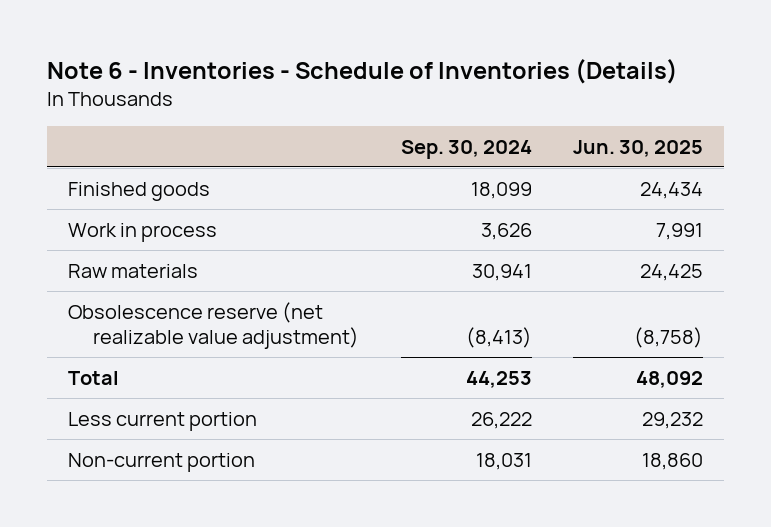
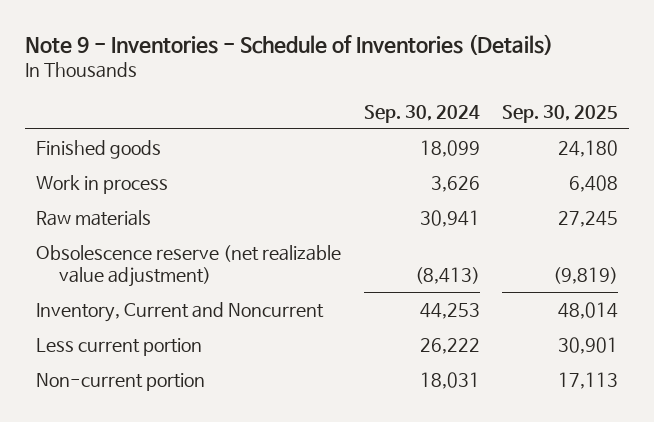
- Note 6 - Inventories - Schedule of Inventories (Details)
+ Note 9 - Inventories - Schedule of Inventories (Details)
- | Sep. 30, 2024 | Jun. 30, 2025
+ | Sep. 30, 2024 | Sep. 30, 2025
- Total | 44,253 | 48,092
+ Inventory, Current and Noncurrent | 44,253 | 48,014

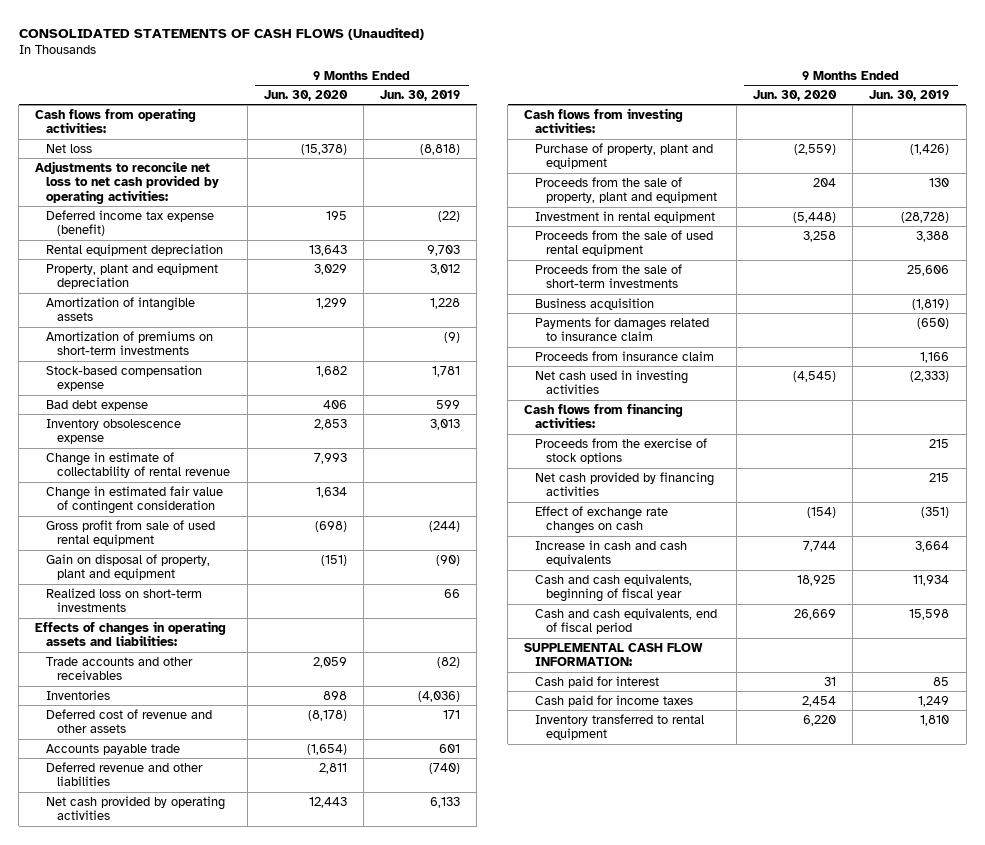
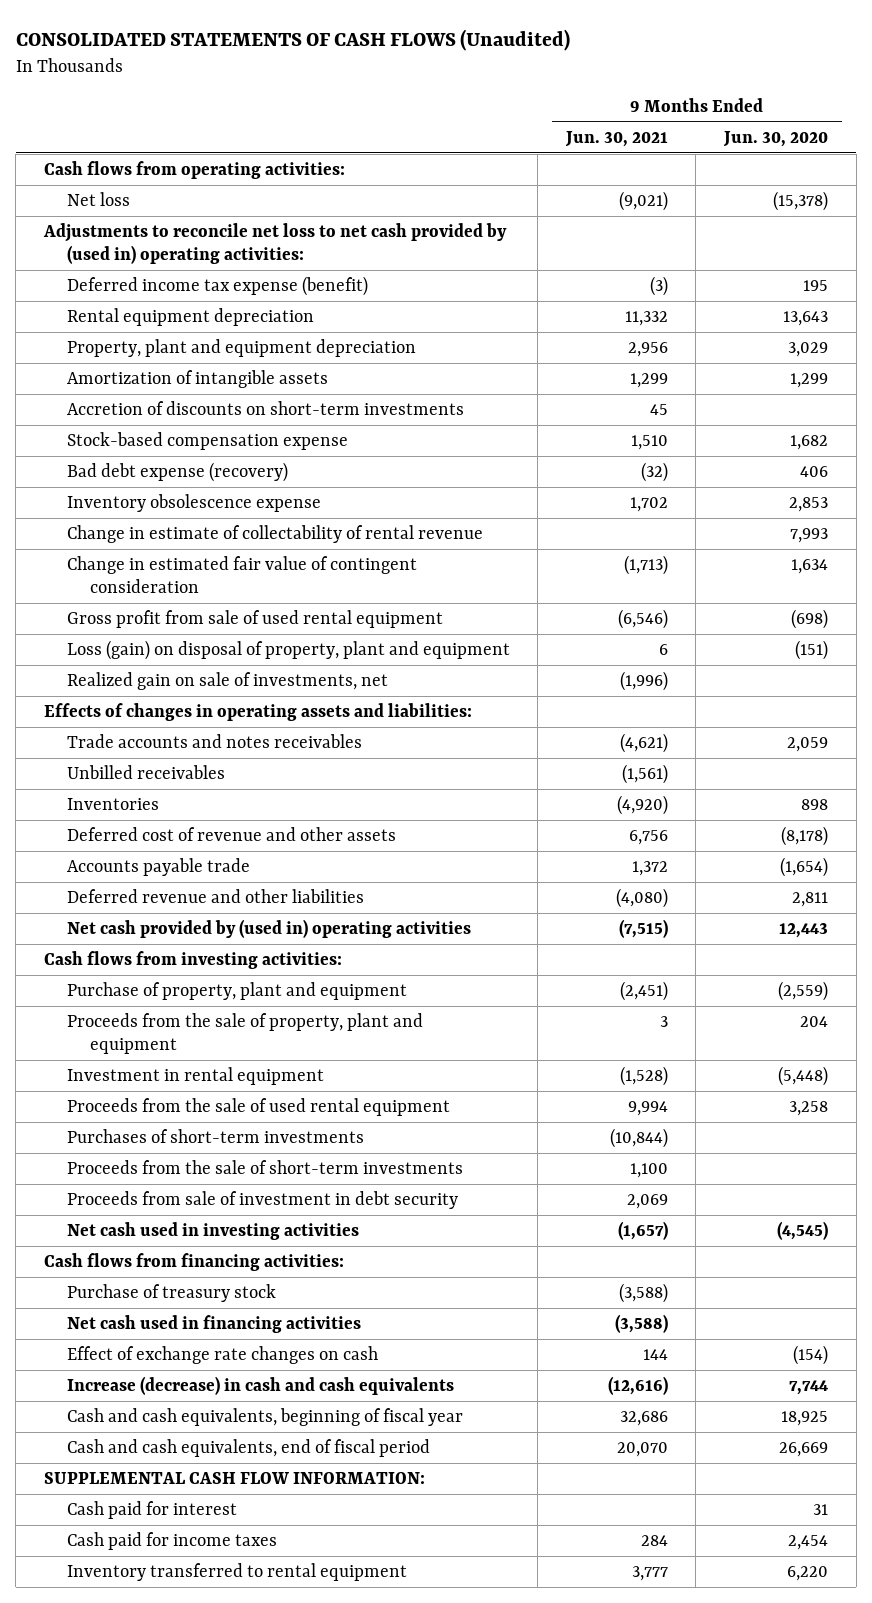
- | 9 Months Ended Jun. 30, 2020 | 9 Months Ended Jun. 30, 2019
+ | 9 Months Ended Jun. 30, 2021 | 9 Months Ended Jun. 30, 2020
- Adjustments to reconcile net loss to net cash provided by operating activities:
+ Adjustments to reconcile net loss to net cash provided by (used in) operating activities:
- Amortization of premiums on short-term investments | | (9)
+ Accretion of discounts on short-term investments | 45 |
- Bad debt expense | 406 | 599
+ Bad debt expense (recovery) | (32) | 406
- Gain on disposal of property, plant and equipment | (151) | (90)
- Realized loss on short-term investments | | 66
+ Loss (gain) on disposal of property, plant and equipment | 6 | (151)
+ Realized gain on sale of investments, net | (1,996) |
- Trade accounts and other receivables | 2,059 | (82)
+ Trade accounts and notes receivables | (4,621) | 2,059
+ Unbilled receivables | (1,561) |
- Net cash provided by operating activities | 12,443 | 6,133
+ Net cash provided by (used in) operating activities | (7,515) | 12,443
+ Purchases of short-term investments | (10,844) |
- Business acquisition | | (1,819)
- Payments for damages related to insurance claim | | (650)
- Proceeds from insurance claim | | 1,166
+ Proceeds from sale of investment in debt security | 2,069 |
- Proceeds from the exercise of stock options | | 215
- Net cash provided by financing activities | | 215
+ Purchase of treasury stock | (3,588) |
+ Net cash used in financing activities | (3,588) |
- Increase in cash and cash equivalents | 7,744 | 3,664
+ Increase (decrease) in cash and cash equivalents | (12,616) | 7,744

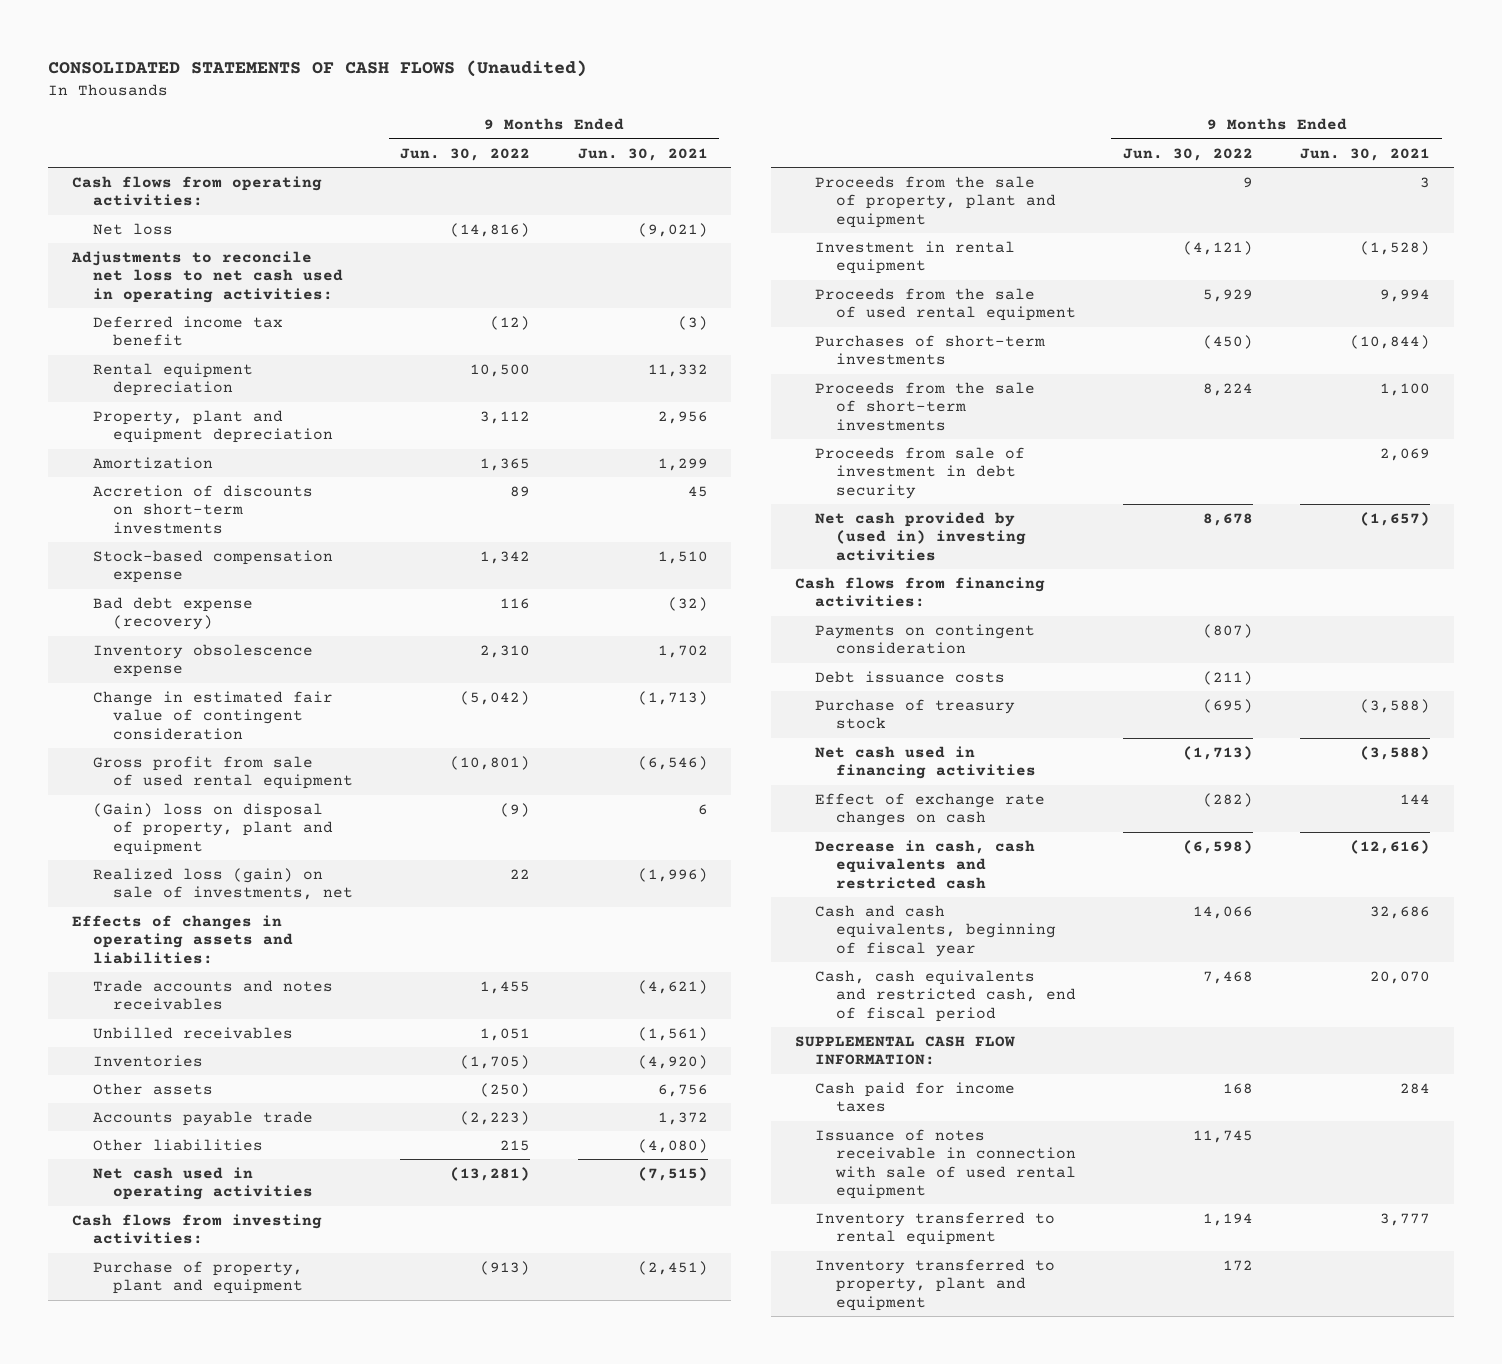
- | 9 Months Ended Jun. 30, 2021 | 9 Months Ended Jun. 30, 2020
+ | 9 Months Ended Jun. 30, 2022 | 9 Months Ended Jun. 30, 2021
- Adjustments to reconcile net loss to net cash provided by (used in) operating activities:
- Deferred income tax expense (benefit) | (3) | 195
+ Adjustments to reconcile net loss to net cash used in operating activities:
+ Deferred income tax benefit | (12) | (3)
- Amortization of intangible assets | 1,299 | 1,299
+ Amortization | 1,365 | 1,299
- Change in estimate of collectability of rental revenue | | 7,993
- Loss (gain) on disposal of property, plant and equipment | 6 | (151)
- Realized gain on sale of investments, net | (1,996) |
+ (Gain) loss on disposal of property, plant and equipment | (9) | 6
+ Realized loss (gain) on sale of investments, net | 22 | (1,996)
- Deferred cost of revenue and other assets | 6,756 | (8,178)
+ Other assets | (250) | 6,756
- Deferred revenue and other liabilities | (4,080) | 2,811
- Net cash provided by (used in) operating activities | (7,515) | 12,443
+ Other liabilities | 215 | (4,080)
+ Net cash used in operating activities | (13,281) | (7,515)
- Net cash used in investing activities | (1,657) | (4,545)
+ Net cash provided by (used in) investing activities | 8,678 | (1,657)
+ Payments on contingent consideration | (807) |
+ Debt issuance costs | (211) |
- Increase (decrease) in cash and cash equivalents | (12,616) | 7,744
+ Decrease in cash, cash equivalents and restricted cash | (6,598) | (12,616)
- Cash and cash equivalents, end of fiscal period | 20,070 | 26,669
+ Cash, cash equivalents and restricted cash, end of fiscal period | 7,468 | 20,070
- Cash paid for interest | | 31
+ Issuance of notes receivable in connection with sale of used rental equipment | 11,745 |
+ Inventory transferred to property, plant and equipment | 172 |

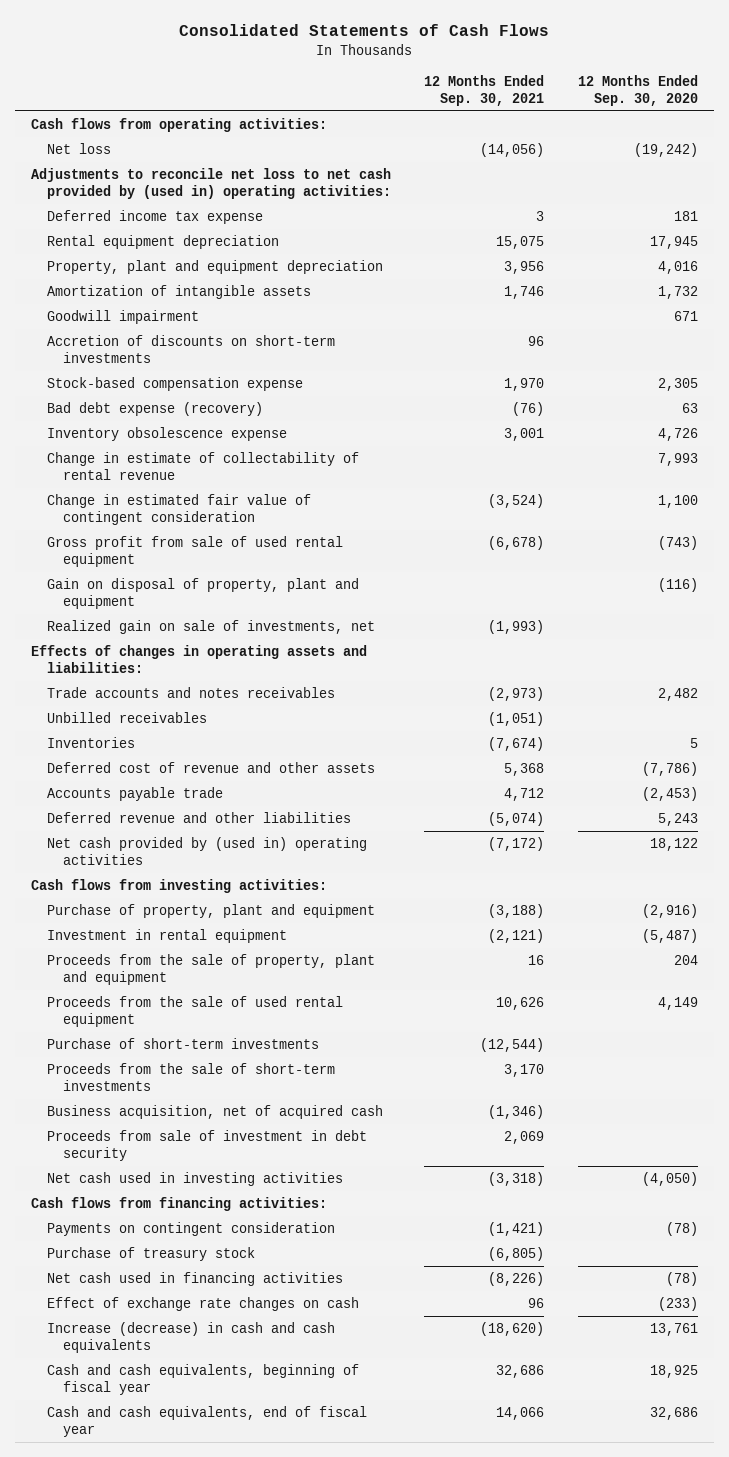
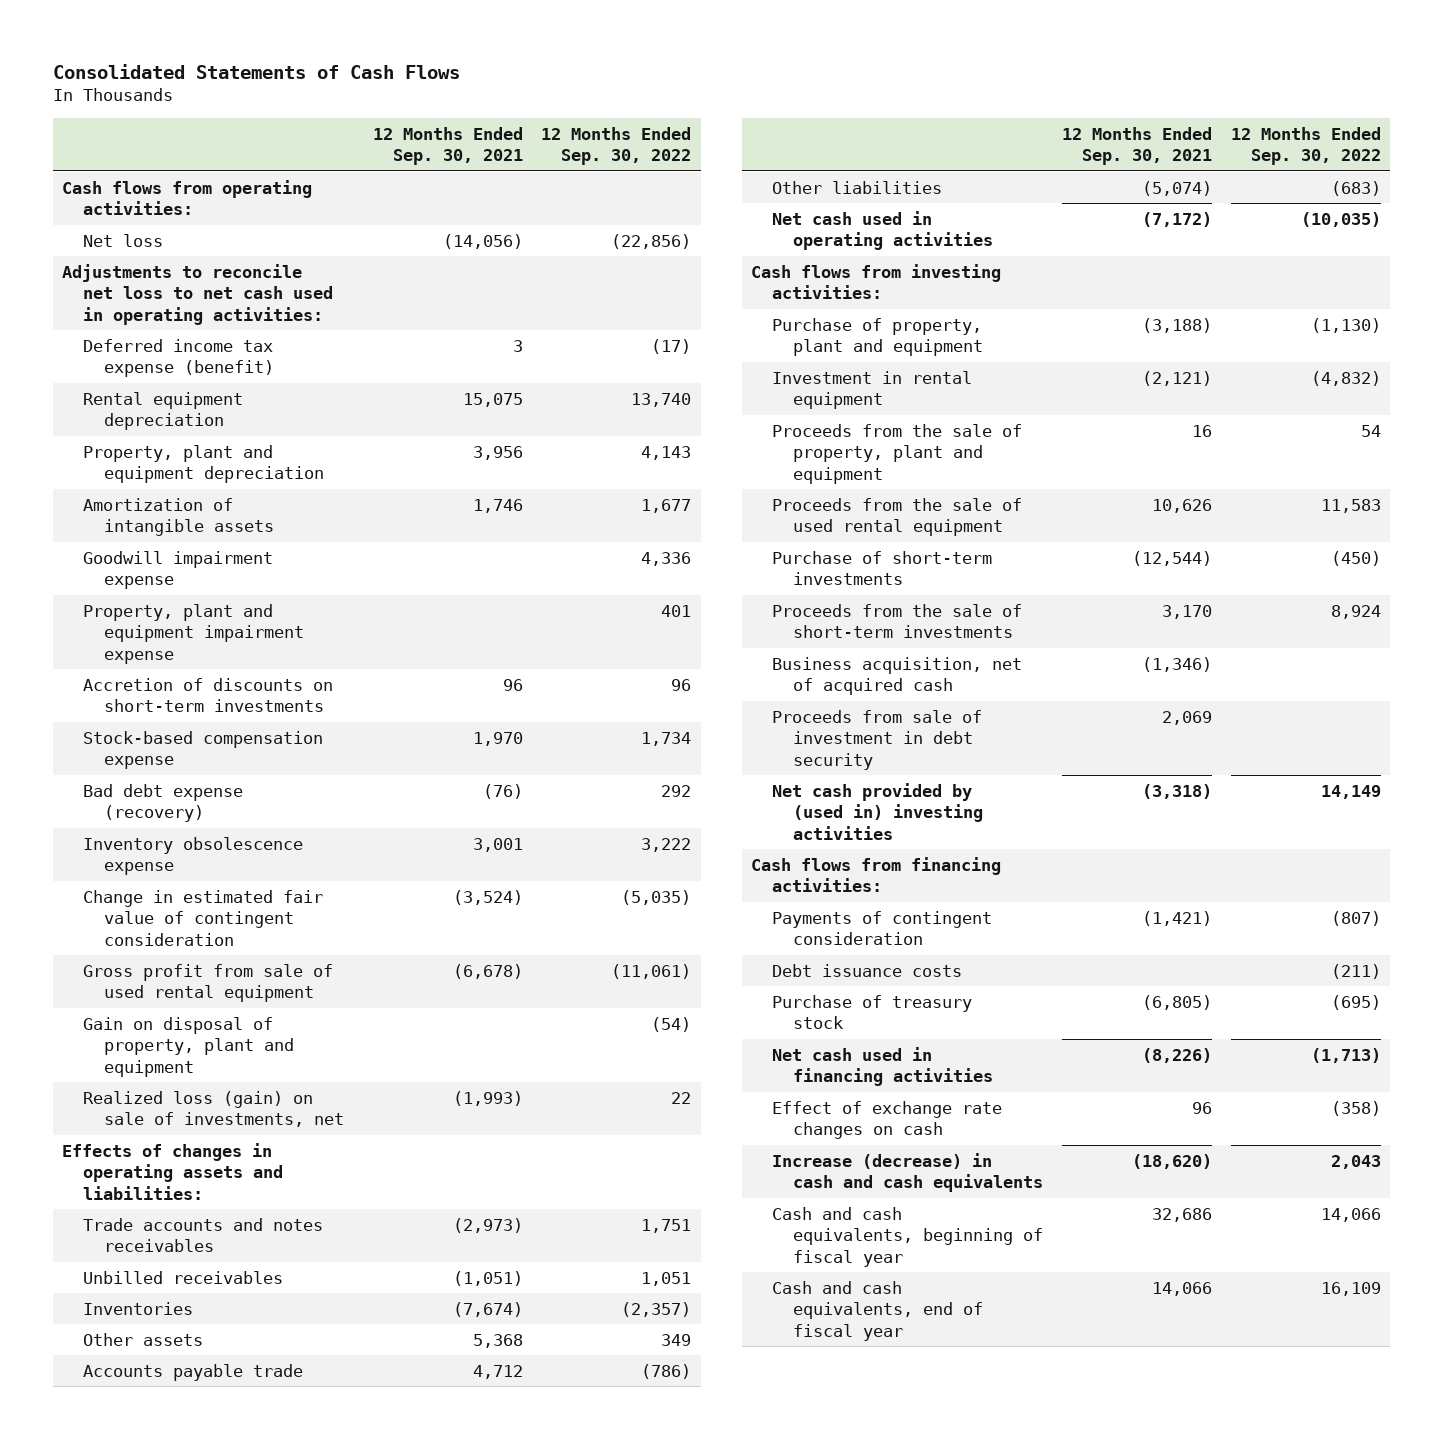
- | 12 Months Ended Sep. 30, 2021 | 12 Months Ended Sep. 30, 2020
+ | 12 Months Ended Sep. 30, 2021 | 12 Months Ended Sep. 30, 2022
- Adjustments to reconcile net loss to net cash provided by (used in) operating activities:
- Deferred income tax expense | 3 | 181
+ Adjustments to reconcile net loss to net cash used in operating activities:
+ Deferred income tax expense (benefit) | 3 | (17)
- Goodwill impairment | | 671
+ Goodwill impairment expense | | 4,336
+ Property, plant and equipment impairment expense | | 401
- Change in estimate of collectability of rental revenue | | 7,993
- Realized gain on sale of investments, net | (1,993) |
+ Realized loss (gain) on sale of investments, net | (1,993) | 22
- Deferred cost of revenue and other assets | 5,368 | (7,786)
+ Other assets | 5,368 | 349
- Deferred revenue and other liabilities | (5,074) | 5,243
- Net cash provided by (used in) operating activities | (7,172) | 18,122
+ Other liabilities | (5,074) | (683)
+ Net cash used in operating activities | (7,172) | (10,035)
- Net cash used in investing activities | (3,318) | (4,050)
+ Net cash provided by (used in) investing activities | (3,318) | 14,149
- Payments on contingent consideration | (1,421) | (78)
+ Payments of contingent consideration | (1,421) | (807)
+ Debt issuance costs | | (211)

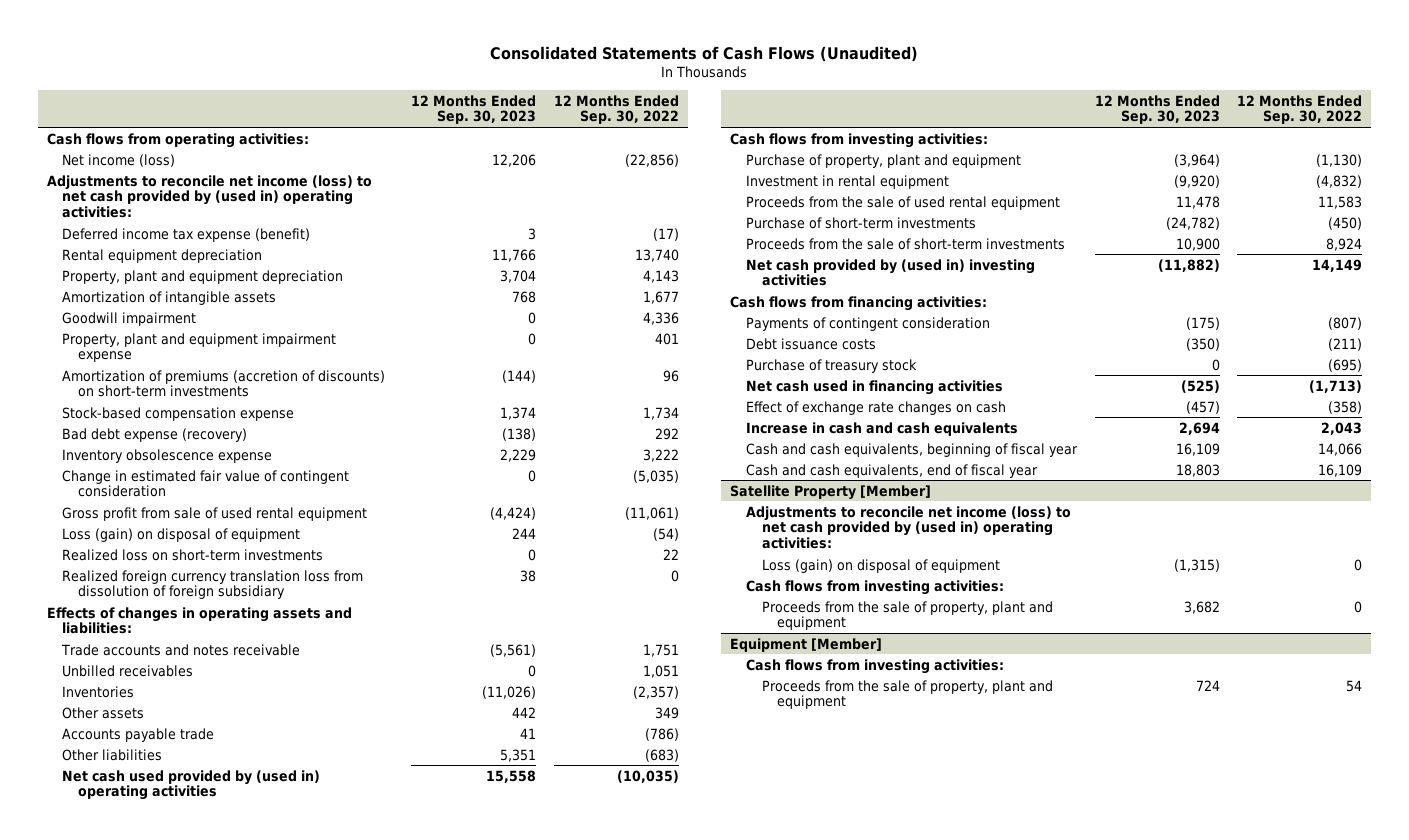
- Consolidated Statements of Cash Flows
+ Consolidated Statements of Cash Flows (Unaudited)
- | 12 Months Ended Sep. 30, 2021 | 12 Months Ended Sep. 30, 2022
+ | 12 Months Ended Sep. 30, 2023 | 12 Months Ended Sep. 30, 2022
- Net loss | (14,056) | (22,856)
- Adjustments to reconcile net loss to net cash used in operating activities:
+ Net income (loss) | 12,206 | (22,856)
+ Adjustments to reconcile net income (loss) to net cash provided by (used in) operating activities:
- Goodwill impairment expense | | 4,336
+ Goodwill impairment | 0 | 4,336
- Accretion of discounts on short-term investments | 96 | 96
+ Amortization of premiums (accretion of discounts) on short-term investments | (144) | 96
- Gain on disposal of property, plant and equipment | | (54)
- Realized loss (gain) on sale of investments, net | (1,993) | 22
+ Loss (gain) on disposal of equipment | 244 | (54)
+ Realized loss on short-term investments | 0 | 22
+ Realized foreign currency translation loss from dissolution of foreign subsidiary | 38 | 0
- Trade accounts and notes receivables | (2,973) | 1,751
+ Trade accounts and notes receivable | (5,561) | 1,751
- Net cash used in operating activities | (7,172) | (10,035)
+ Net cash used provided by (used in) operating activities | 15,558 | (10,035)
- Proceeds from the sale of property, plant and equipment | 16 | 54
- Business acquisition, net of acquired cash | (1,346) |
- Proceeds from sale of investment in debt security | 2,069 |
- Increase (decrease) in cash and cash equivalents | (18,620) | 2,043
+ Increase in cash and cash equivalents | 2,694 | 2,043
+ Satellite Property [Member]
+ Adjustments to reconcile net income (loss) to net cash provided by (used in) operating activities:
+ Loss (gain) on disposal of equipment | (1,315) | 0
+ Cash flows from investing activities:
+ Proceeds from the sale of property, plant and equipment | 3,682 | 0
+ Equipment [Member]
+ Cash flows from investing activities:
+ Proceeds from the sale of property, plant and equipment | 724 | 54

